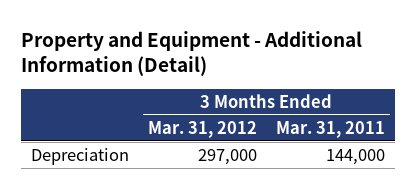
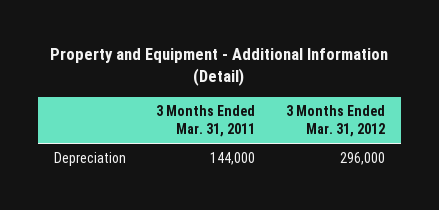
- | 3 Months Ended Mar. 31, 2012 | 3 Months Ended Mar. 31, 2011
+ | 3 Months Ended Mar. 31, 2011 | 3 Months Ended Mar. 31, 2012
- Depreciation | 297,000 | 144,000
+ Depreciation | 144,000 | 296,000

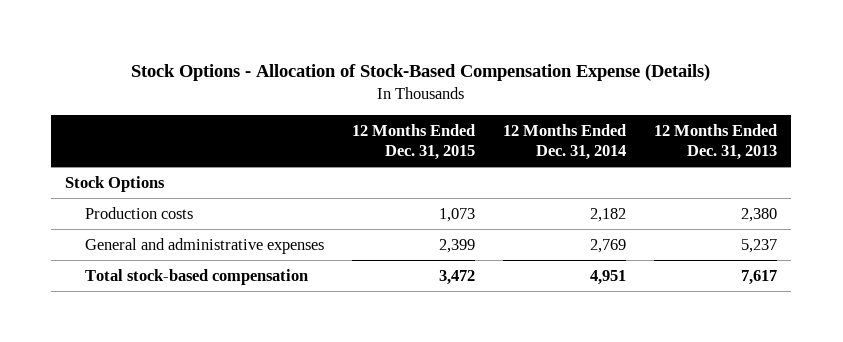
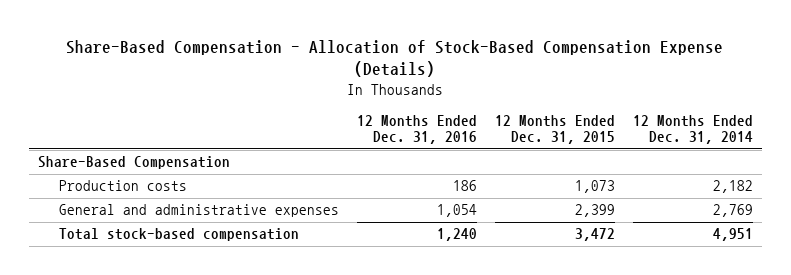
- Stock Options - Allocation of Stock-Based Compensation Expense (Details)
+ Share-Based Compensation - Allocation of Stock-Based Compensation Expense (Details)
- | 12 Months Ended Dec. 31, 2015 | 12 Months Ended Dec. 31, 2014 | 12 Months Ended Dec. 31, 2013
+ | 12 Months Ended Dec. 31, 2016 | 12 Months Ended Dec. 31, 2015 | 12 Months Ended Dec. 31, 2014
- Stock Options
+ Share-Based Compensation

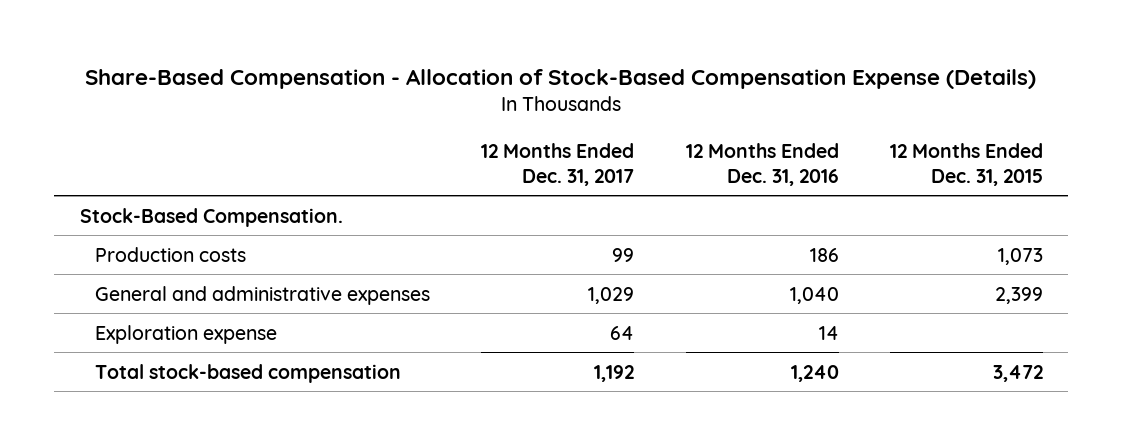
- | 12 Months Ended Dec. 31, 2016 | 12 Months Ended Dec. 31, 2015 | 12 Months Ended Dec. 31, 2014
+ | 12 Months Ended Dec. 31, 2017 | 12 Months Ended Dec. 31, 2016 | 12 Months Ended Dec. 31, 2015
- Share-Based Compensation
+ Stock-Based Compensation.
- General and administrative expenses | 1,054 | 2,399 | 2,769
+ General and administrative expenses | 1,029 | 1,040 | 2,399
+ Exploration expense | 64 | 14 |

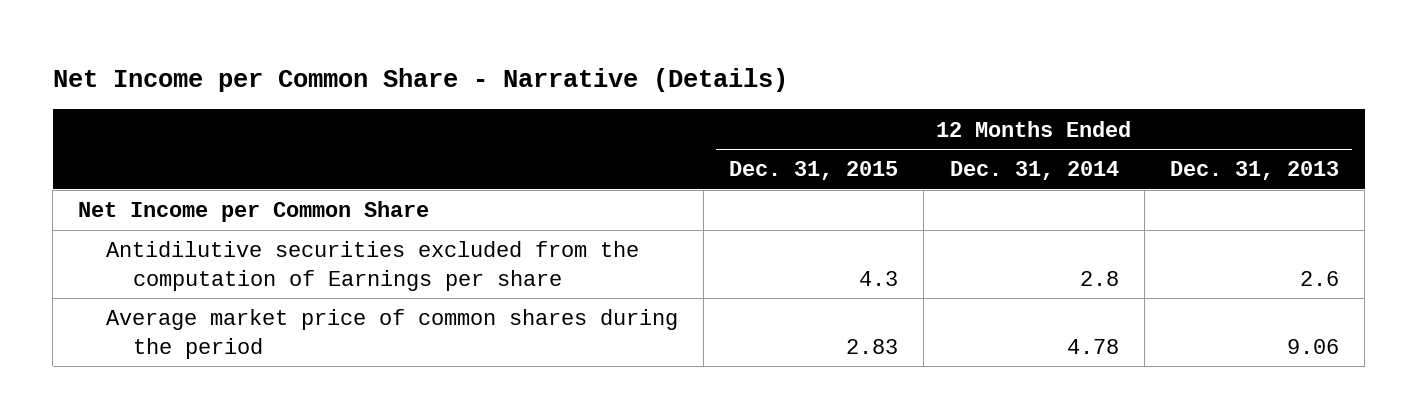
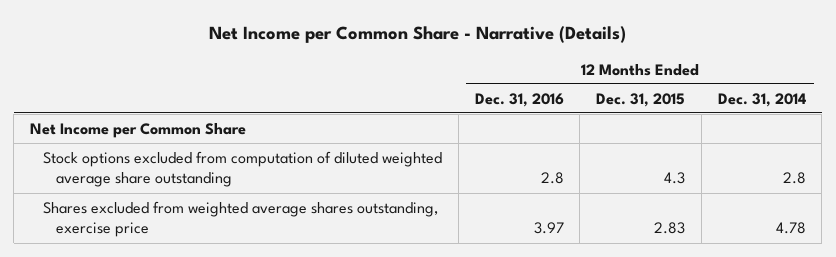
- | 12 Months Ended Dec. 31, 2015 | 12 Months Ended Dec. 31, 2014 | 12 Months Ended Dec. 31, 2013
+ | 12 Months Ended Dec. 31, 2016 | 12 Months Ended Dec. 31, 2015 | 12 Months Ended Dec. 31, 2014
- Antidilutive securities excluded from the computation of Earnings per share | 4.3 | 2.8 | 2.6
- Average market price of common shares during the period | 2.83 | 4.78 | 9.06
+ Stock options excluded from computation of diluted weighted average share outstanding | 2.8 | 4.3 | 2.8
+ Shares excluded from weighted average shares outstanding, exercise price | 3.97 | 2.83 | 4.78

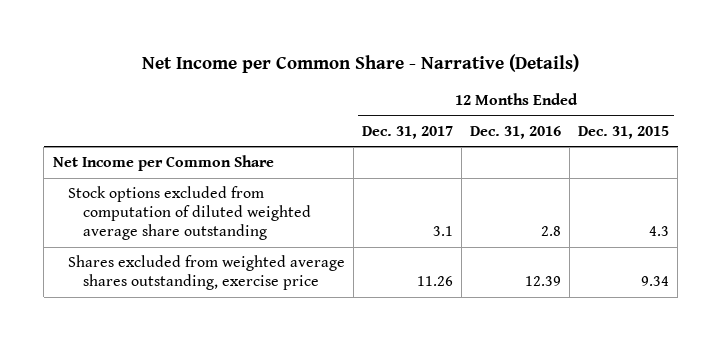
- | 12 Months Ended Dec. 31, 2016 | 12 Months Ended Dec. 31, 2015 | 12 Months Ended Dec. 31, 2014
+ | 12 Months Ended Dec. 31, 2017 | 12 Months Ended Dec. 31, 2016 | 12 Months Ended Dec. 31, 2015
- Shares excluded from weighted average shares outstanding, exercise price | 3.97 | 2.83 | 4.78
+ Shares excluded from weighted average shares outstanding, exercise price | 11.26 | 12.39 | 9.34

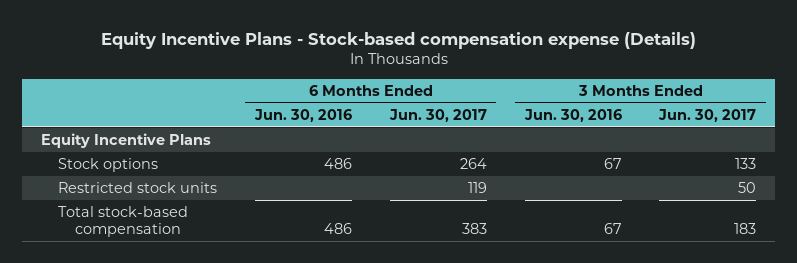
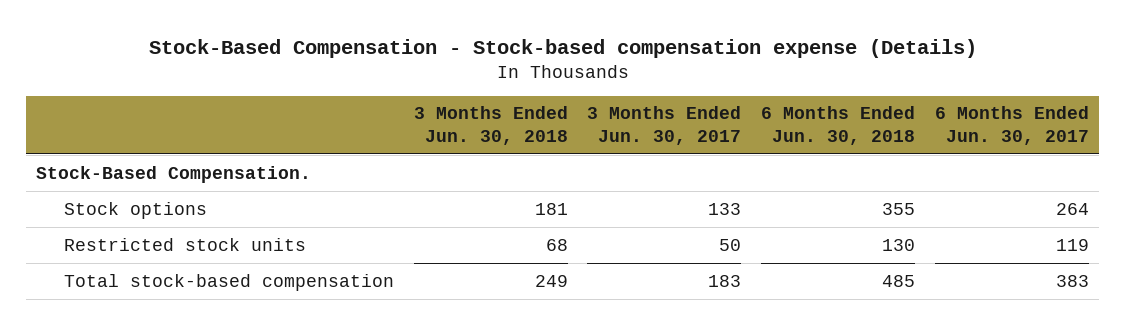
- Equity Incentive Plans - Stock-based compensation expense (Details)
+ Stock-Based Compensation - Stock-based compensation expense (Details)
- | 6 Months Ended Jun. 30, 2016 | 6 Months Ended Jun. 30, 2017 | 3 Months Ended Jun. 30, 2016 | 3 Months Ended Jun. 30, 2017
+ | 3 Months Ended Jun. 30, 2018 | 3 Months Ended Jun. 30, 2017 | 6 Months Ended Jun. 30, 2018 | 6 Months Ended Jun. 30, 2017
- Equity Incentive Plans
+ Stock-Based Compensation.

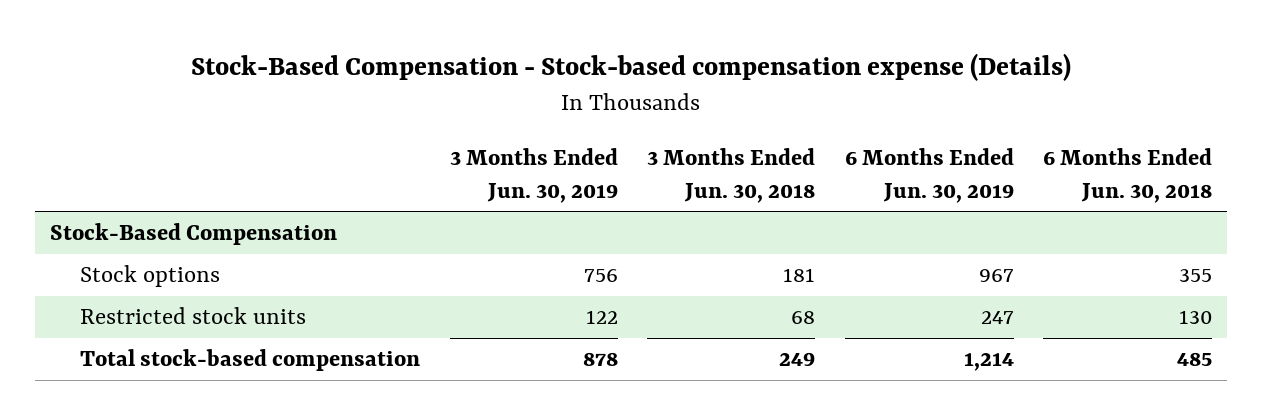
- | 3 Months Ended Jun. 30, 2018 | 3 Months Ended Jun. 30, 2017 | 6 Months Ended Jun. 30, 2018 | 6 Months Ended Jun. 30, 2017
+ | 3 Months Ended Jun. 30, 2019 | 3 Months Ended Jun. 30, 2018 | 6 Months Ended Jun. 30, 2019 | 6 Months Ended Jun. 30, 2018
- Stock-Based Compensation.
+ Stock-Based Compensation

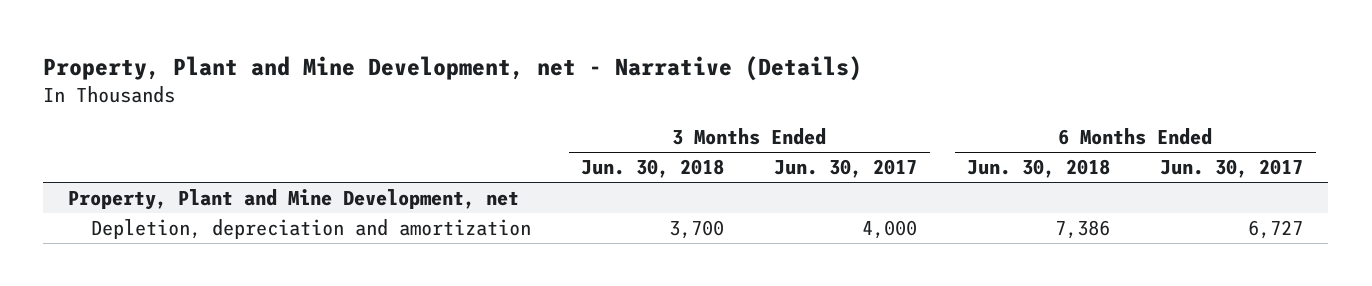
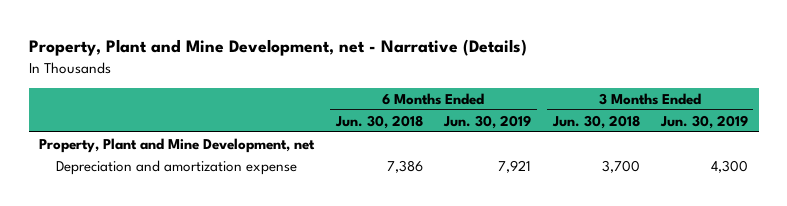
- | 3 Months Ended Jun. 30, 2018 | 3 Months Ended Jun. 30, 2017 | 6 Months Ended Jun. 30, 2018 | 6 Months Ended Jun. 30, 2017
+ | 6 Months Ended Jun. 30, 2018 | 6 Months Ended Jun. 30, 2019 | 3 Months Ended Jun. 30, 2018 | 3 Months Ended Jun. 30, 2019
- Depletion, depreciation and amortization | 3,700 | 4,000 | 7,386 | 6,727
+ Depreciation and amortization expense | 7,386 | 7,921 | 3,700 | 4,300

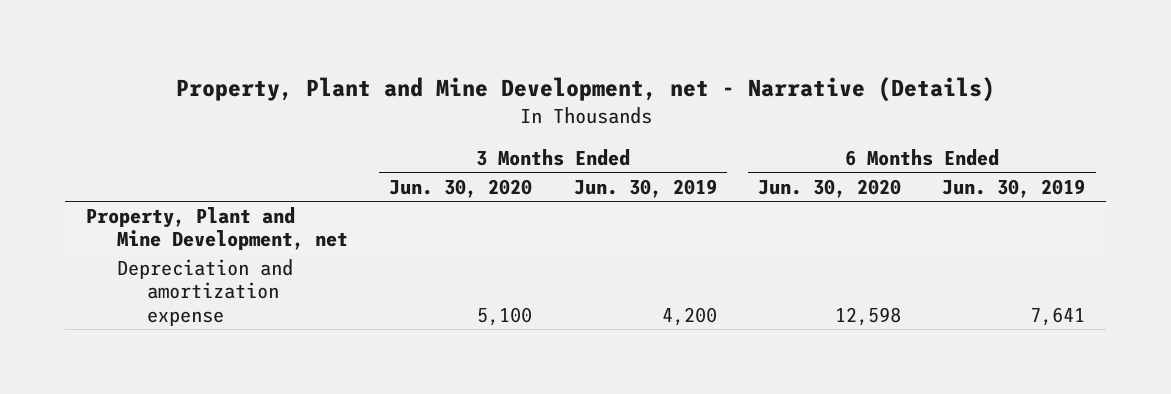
- | 6 Months Ended Jun. 30, 2018 | 6 Months Ended Jun. 30, 2019 | 3 Months Ended Jun. 30, 2018 | 3 Months Ended Jun. 30, 2019
+ | 3 Months Ended Jun. 30, 2020 | 3 Months Ended Jun. 30, 2019 | 6 Months Ended Jun. 30, 2020 | 6 Months Ended Jun. 30, 2019
- Depreciation and amortization expense | 7,386 | 7,921 | 3,700 | 4,300
+ Depreciation and amortization expense | 5,100 | 4,200 | 12,598 | 7,641

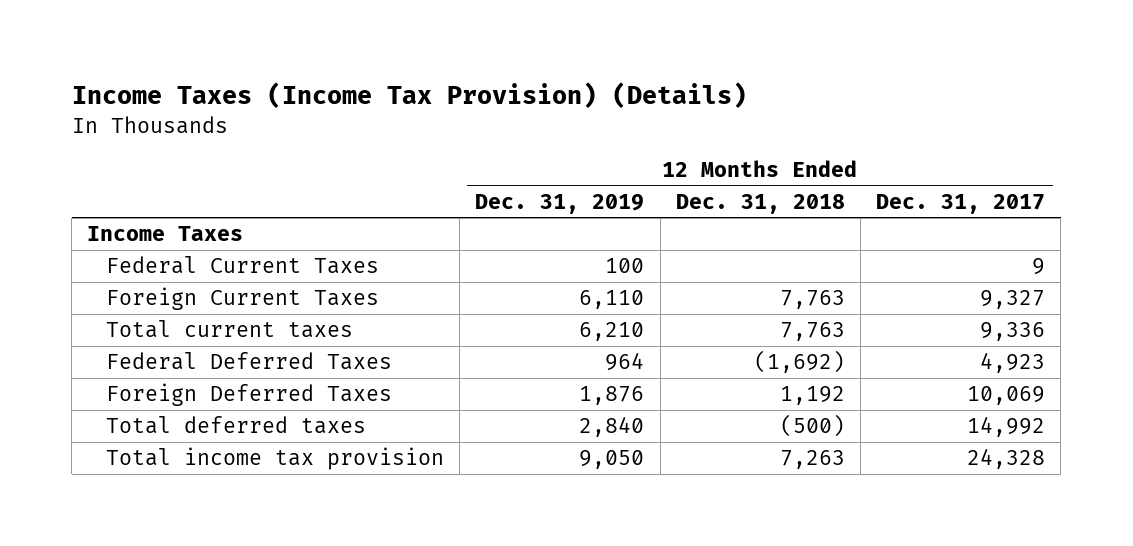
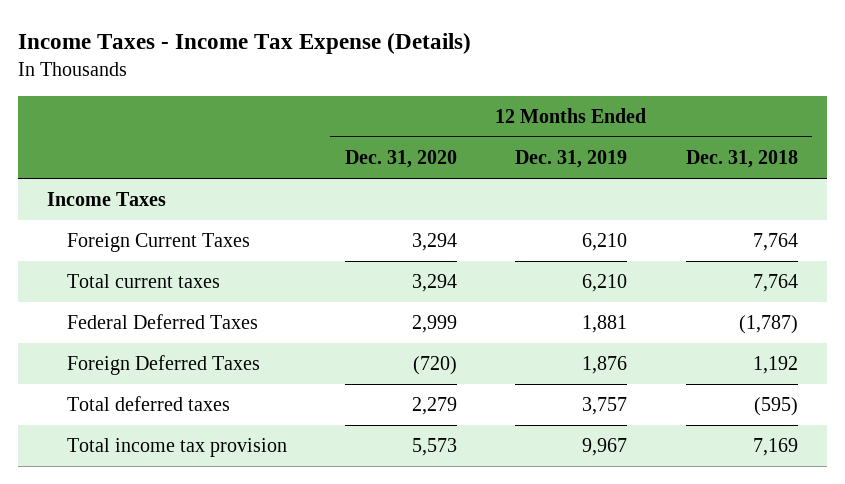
- Income Taxes (Income Tax Provision) (Details)
+ Income Taxes - Income Tax Expense (Details)
- | 12 Months Ended Dec. 31, 2019 | 12 Months Ended Dec. 31, 2018 | 12 Months Ended Dec. 31, 2017
+ | 12 Months Ended Dec. 31, 2020 | 12 Months Ended Dec. 31, 2019 | 12 Months Ended Dec. 31, 2018
- Federal Current Taxes | 100 | | 9
- Foreign Current Taxes | 6,110 | 7,763 | 9,327
- Total current taxes | 6,210 | 7,763 | 9,336
- Federal Deferred Taxes | 964 | (1,692) | 4,923
+ Foreign Current Taxes | 3,294 | 6,210 | 7,764
+ Total current taxes | 3,294 | 6,210 | 7,764
+ Federal Deferred Taxes | 2,999 | 1,881 | (1,787)
- Total deferred taxes | 2,840 | (500) | 14,992
- Total income tax provision | 9,050 | 7,263 | 24,328
+ Total deferred taxes | 2,279 | 3,757 | (595)
+ Total income tax provision | 5,573 | 9,967 | 7,169

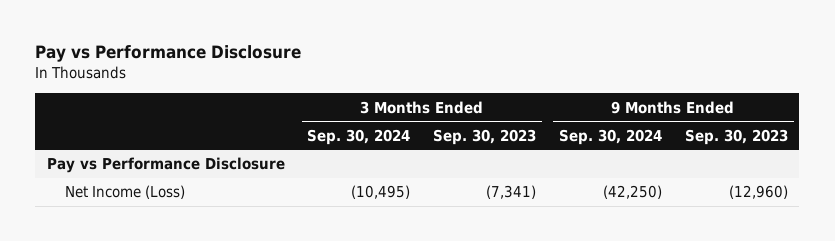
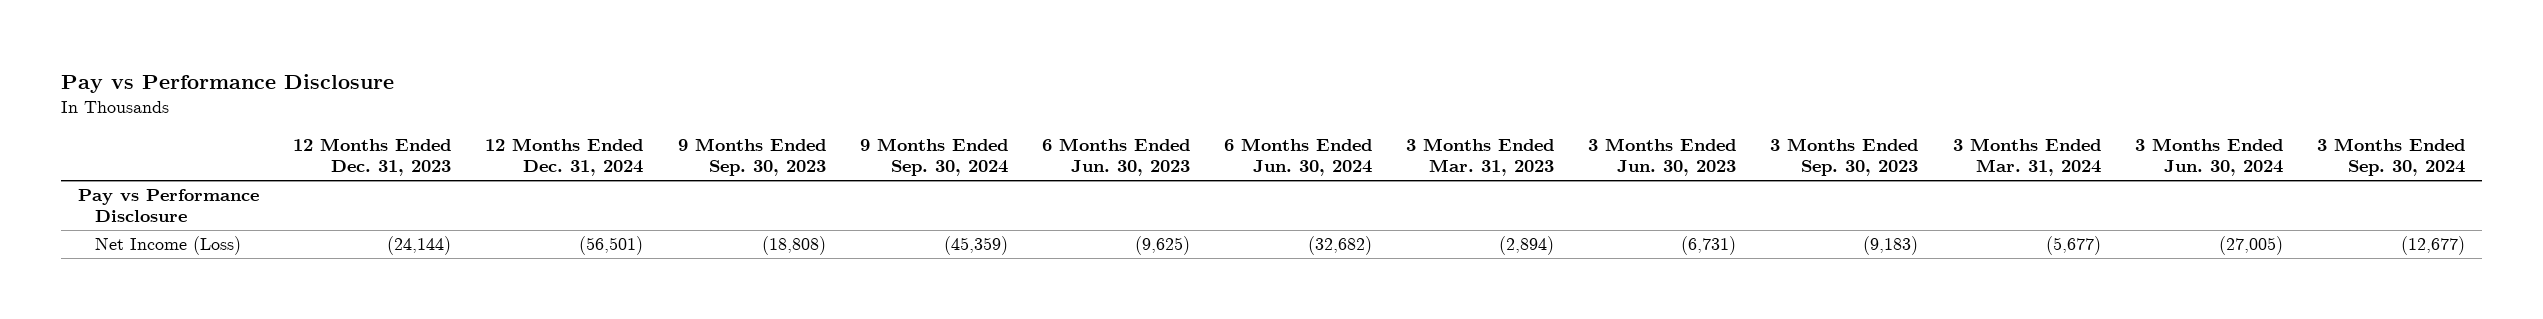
- | 3 Months Ended Sep. 30, 2024 | 3 Months Ended Sep. 30, 2023 | 9 Months Ended Sep. 30, 2024 | 9 Months Ended Sep. 30, 2023
+ | 12 Months Ended Dec. 31, 2023 | 12 Months Ended Dec. 31, 2024 | 9 Months Ended Sep. 30, 2023 | 9 Months Ended Sep. 30, 2024 | 6 Months Ended Jun. 30, 2023 | 6 Months Ended Jun. 30, 2024 | 3 Months Ended Mar. 31, 2023 | 3 Months Ended Jun. 30, 2023 | 3 Months Ended Sep. 30, 2023 | 3 Months Ended Mar. 31, 2024 | 3 Months Ended Jun. 30, 2024 | 3 Months Ended Sep. 30, 2024
- Net Income (Loss) | (10,495) | (7,341) | (42,250) | (12,960)
+ Net Income (Loss) | (24,144) | (56,501) | (18,808) | (45,359) | (9,625) | (32,682) | (2,894) | (6,731) | (9,183) | (5,677) | (27,005) | (12,677)

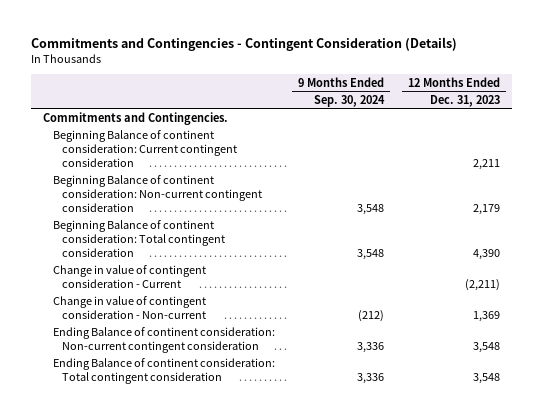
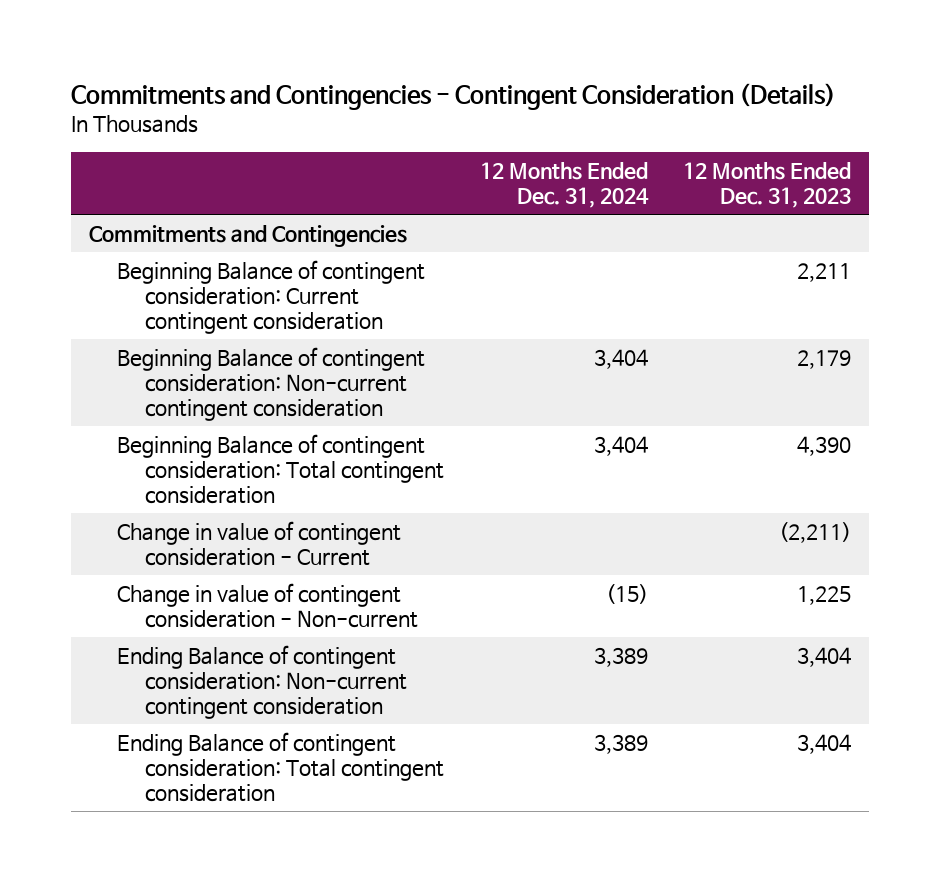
- | 9 Months Ended Sep. 30, 2024 | 12 Months Ended Dec. 31, 2023
+ | 12 Months Ended Dec. 31, 2024 | 12 Months Ended Dec. 31, 2023
- Commitments and Contingencies.
- Beginning Balance of continent consideration: Current contingent consideration | | 2,211
- Beginning Balance of continent consideration: Non-current contingent consideration | 3,548 | 2,179
- Beginning Balance of continent consideration: Total contingent consideration | 3,548 | 4,390
+ Commitments and Contingencies
+ Beginning Balance of contingent consideration: Current contingent consideration | | 2,211
+ Beginning Balance of contingent consideration: Non-current contingent consideration | 3,404 | 2,179
+ Beginning Balance of contingent consideration: Total contingent consideration | 3,404 | 4,390
- Change in value of contingent consideration - Non-current | (212) | 1,369
- Ending Balance of continent consideration: Non-current contingent consideration | 3,336 | 3,548
- Ending Balance of continent consideration: Total contingent consideration | 3,336 | 3,548
+ Change in value of contingent consideration - Non-current | (15) | 1,225
+ Ending Balance of contingent consideration: Non-current contingent consideration | 3,389 | 3,404
+ Ending Balance of contingent consideration: Total contingent consideration | 3,389 | 3,404

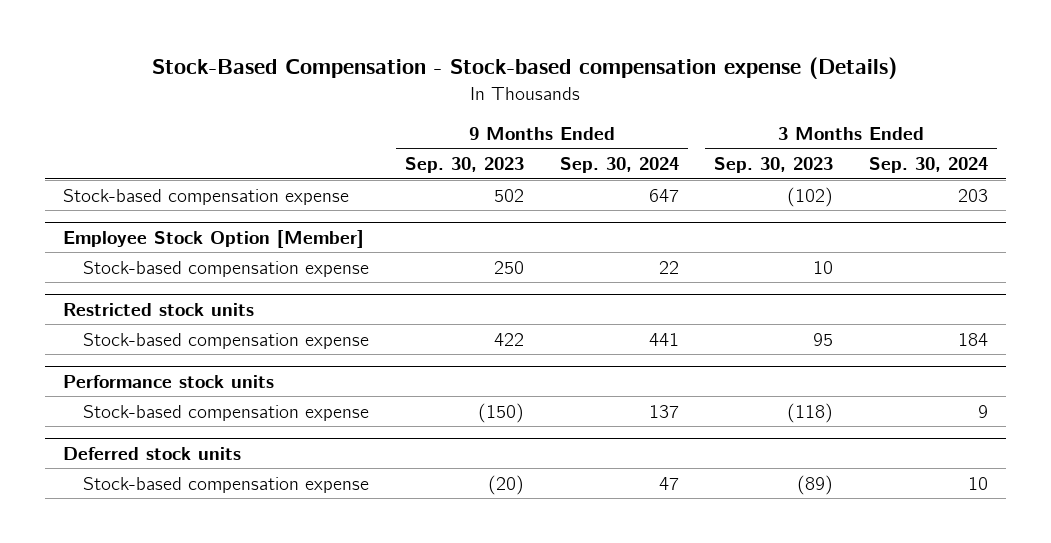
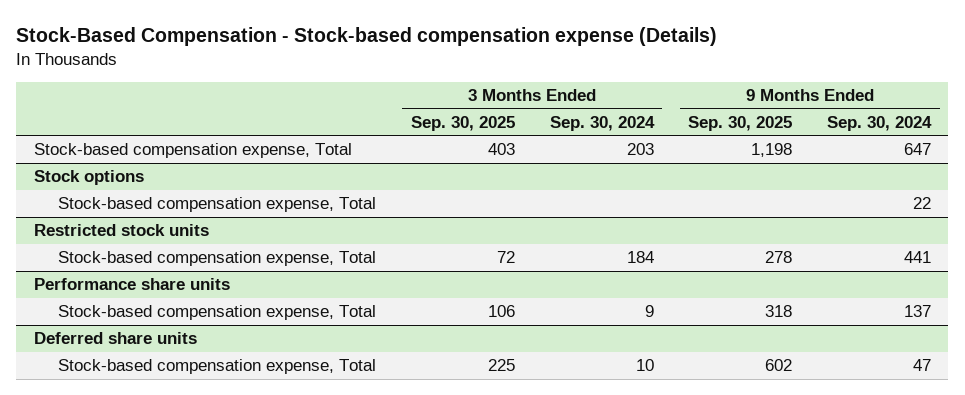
- | 9 Months Ended Sep. 30, 2023 | 9 Months Ended Sep. 30, 2024 | 3 Months Ended Sep. 30, 2023 | 3 Months Ended Sep. 30, 2024
+ | 3 Months Ended Sep. 30, 2025 | 3 Months Ended Sep. 30, 2024 | 9 Months Ended Sep. 30, 2025 | 9 Months Ended Sep. 30, 2024
- Stock-based compensation expense | 502 | 647 | (102) | 203
- Employee Stock Option [Member]
- Stock-based compensation expense | 250 | 22 | 10 |
+ Stock-based compensation expense, Total | 403 | 203 | 1,198 | 647
+ Stock options
+ Stock-based compensation expense, Total | | | | 22
@ Restricted stock units
- Stock-based compensation expense | 422 | 441 | 95 | 184
- Performance stock units
- Stock-based compensation expense | (150) | 137 | (118) | 9
- Deferred stock units
- Stock-based compensation expense | (20) | 47 | (89) | 10
@ Restricted stock units
+ Stock-based compensation expense, Total | 72 | 184 | 278 | 441
+ Performance share units
+ Stock-based compensation expense, Total | 106 | 9 | 318 | 137
+ Deferred share units
+ Stock-based compensation expense, Total | 225 | 10 | 602 | 47

